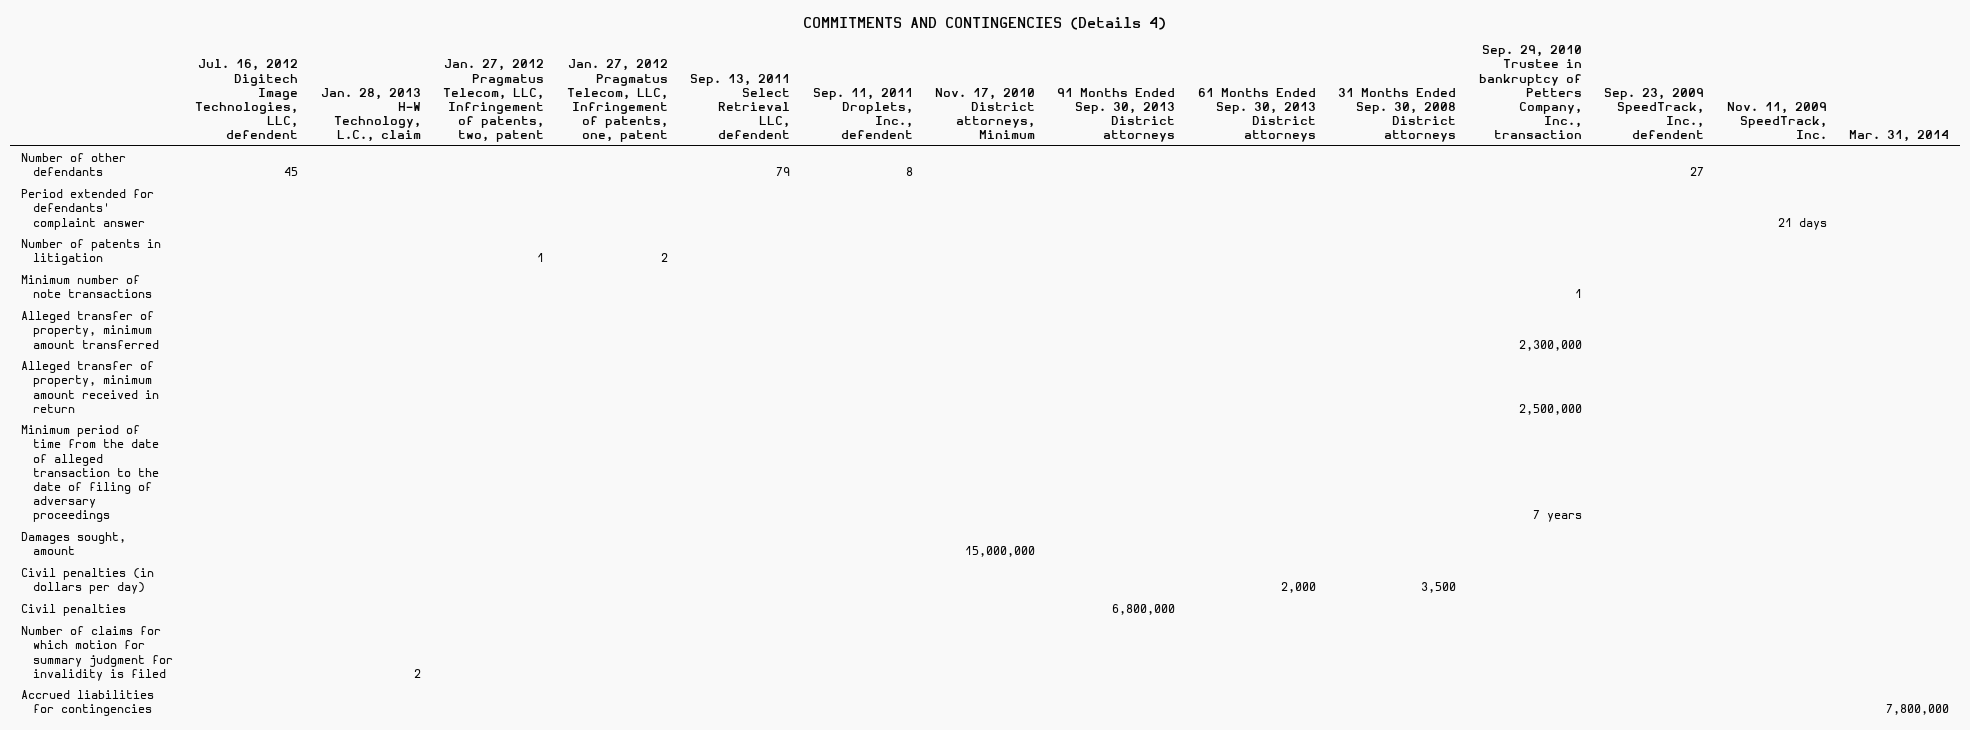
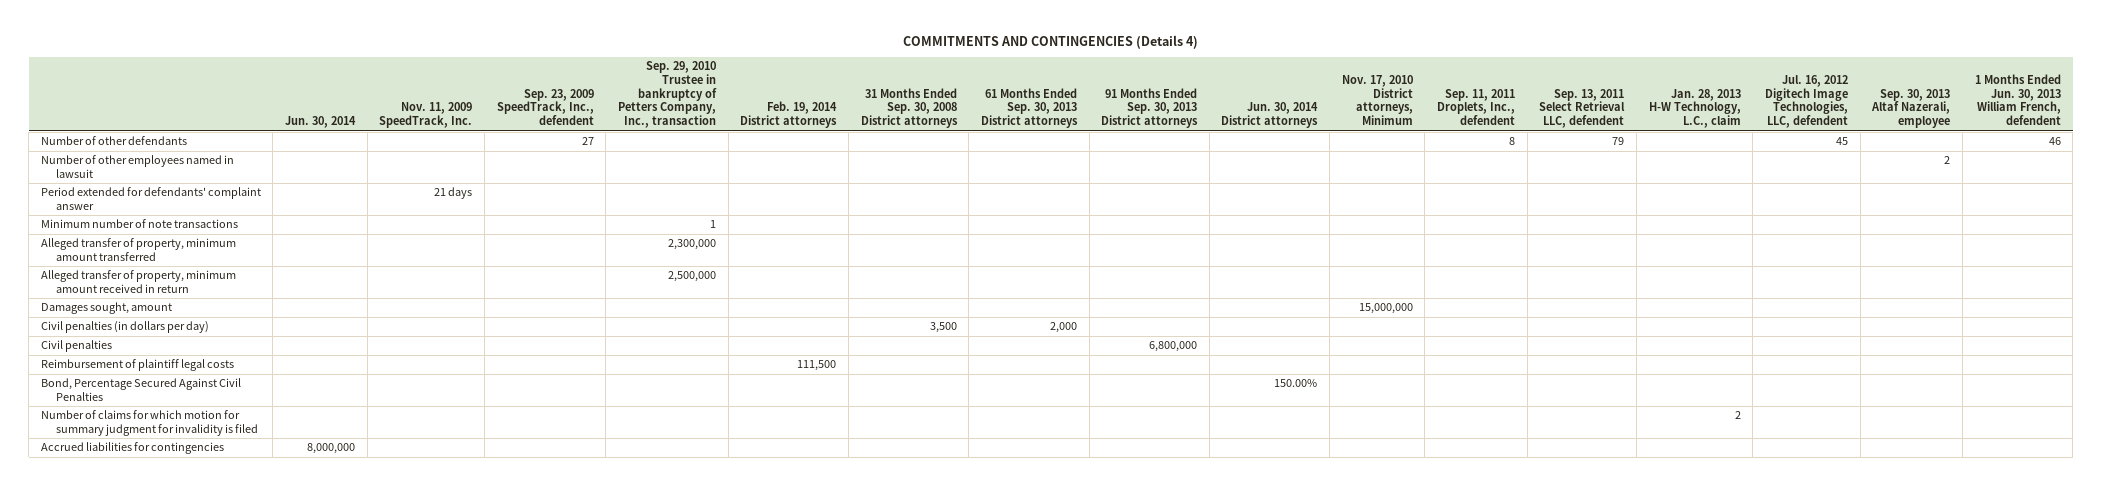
- | Jul. 16, 2012 Digitech Image Technologies, LLC, defendent | Jan. 28, 2013 H-W Technology, L.C., claim | Jan. 27, 2012 Pragmatus Telecom, LLC, Infringement of patents, two, patent | Jan. 27, 2012 Pragmatus Telecom, LLC, Infringement of patents, one, patent | Sep. 13, 2011 Select Retrieval LLC, defendent | Sep. 11, 2011 Droplets, Inc., defendent | Nov. 17, 2010 District attorneys, Minimum | 91 Months Ended Sep. 30, 2013 District attorneys | 61 Months Ended Sep. 30, 2013 District attorneys | 31 Months Ended Sep. 30, 2008 District attorneys | Sep. 29, 2010 Trustee in bankruptcy of Petters Company, Inc., transaction | Sep. 23, 2009 SpeedTrack, Inc., defendent | Nov. 11, 2009 SpeedTrack, Inc. | Mar. 31, 2014
+ | Jun. 30, 2014 | Nov. 11, 2009 SpeedTrack, Inc. | Sep. 23, 2009 SpeedTrack, Inc., defendent | Sep. 29, 2010 Trustee in bankruptcy of Petters Company, Inc., transaction | Feb. 19, 2014 District attorneys | 31 Months Ended Sep. 30, 2008 District attorneys | 61 Months Ended Sep. 30, 2013 District attorneys | 91 Months Ended Sep. 30, 2013 District attorneys | Jun. 30, 2014 District attorneys | Nov. 17, 2010 District attorneys, Minimum | Sep. 11, 2011 Droplets, Inc., defendent | Sep. 13, 2011 Select Retrieval LLC, defendent | Jan. 28, 2013 H-W Technology, L.C., claim | Jul. 16, 2012 Digitech Image Technologies, LLC, defendent | Sep. 30, 2013 Altaf Nazerali, employee | 1 Months Ended Jun. 30, 2013 William French, defendent
+ Number of other employees named in lawsuit | | | | | | | | | | | | | | | 2 |
- Number of patents in litigation | | | 1 | 2 | | | | | | | | | |
- Minimum period of time from the date of alleged transaction to the date of filing of adversary proceedings | | | | | | | | | | | 7 years | | |
+ Reimbursement of plaintiff legal costs | | | | | 111,500 | | | | | | | | | | |
+ Bond, Percentage Secured Against Civil Penalties | | | | | | | | | 150.00% | | | | | | |

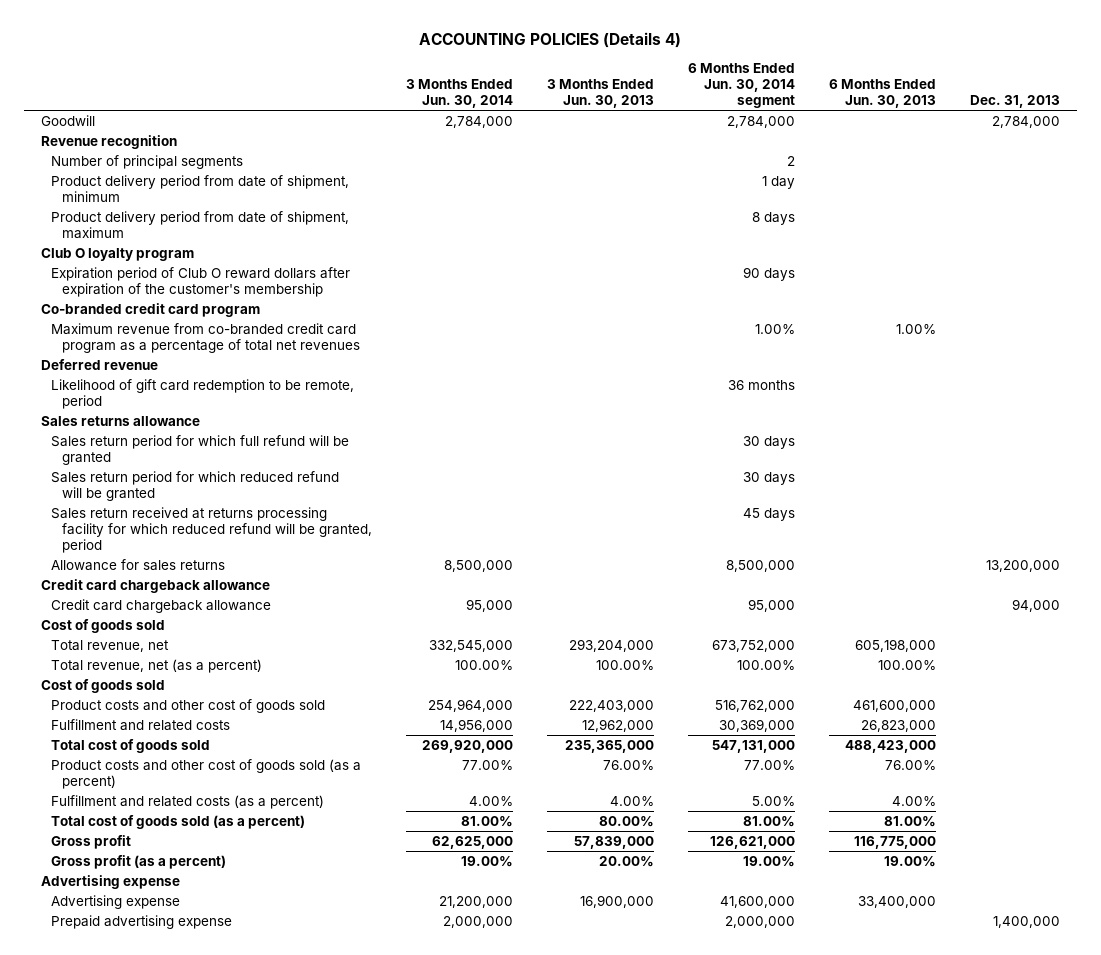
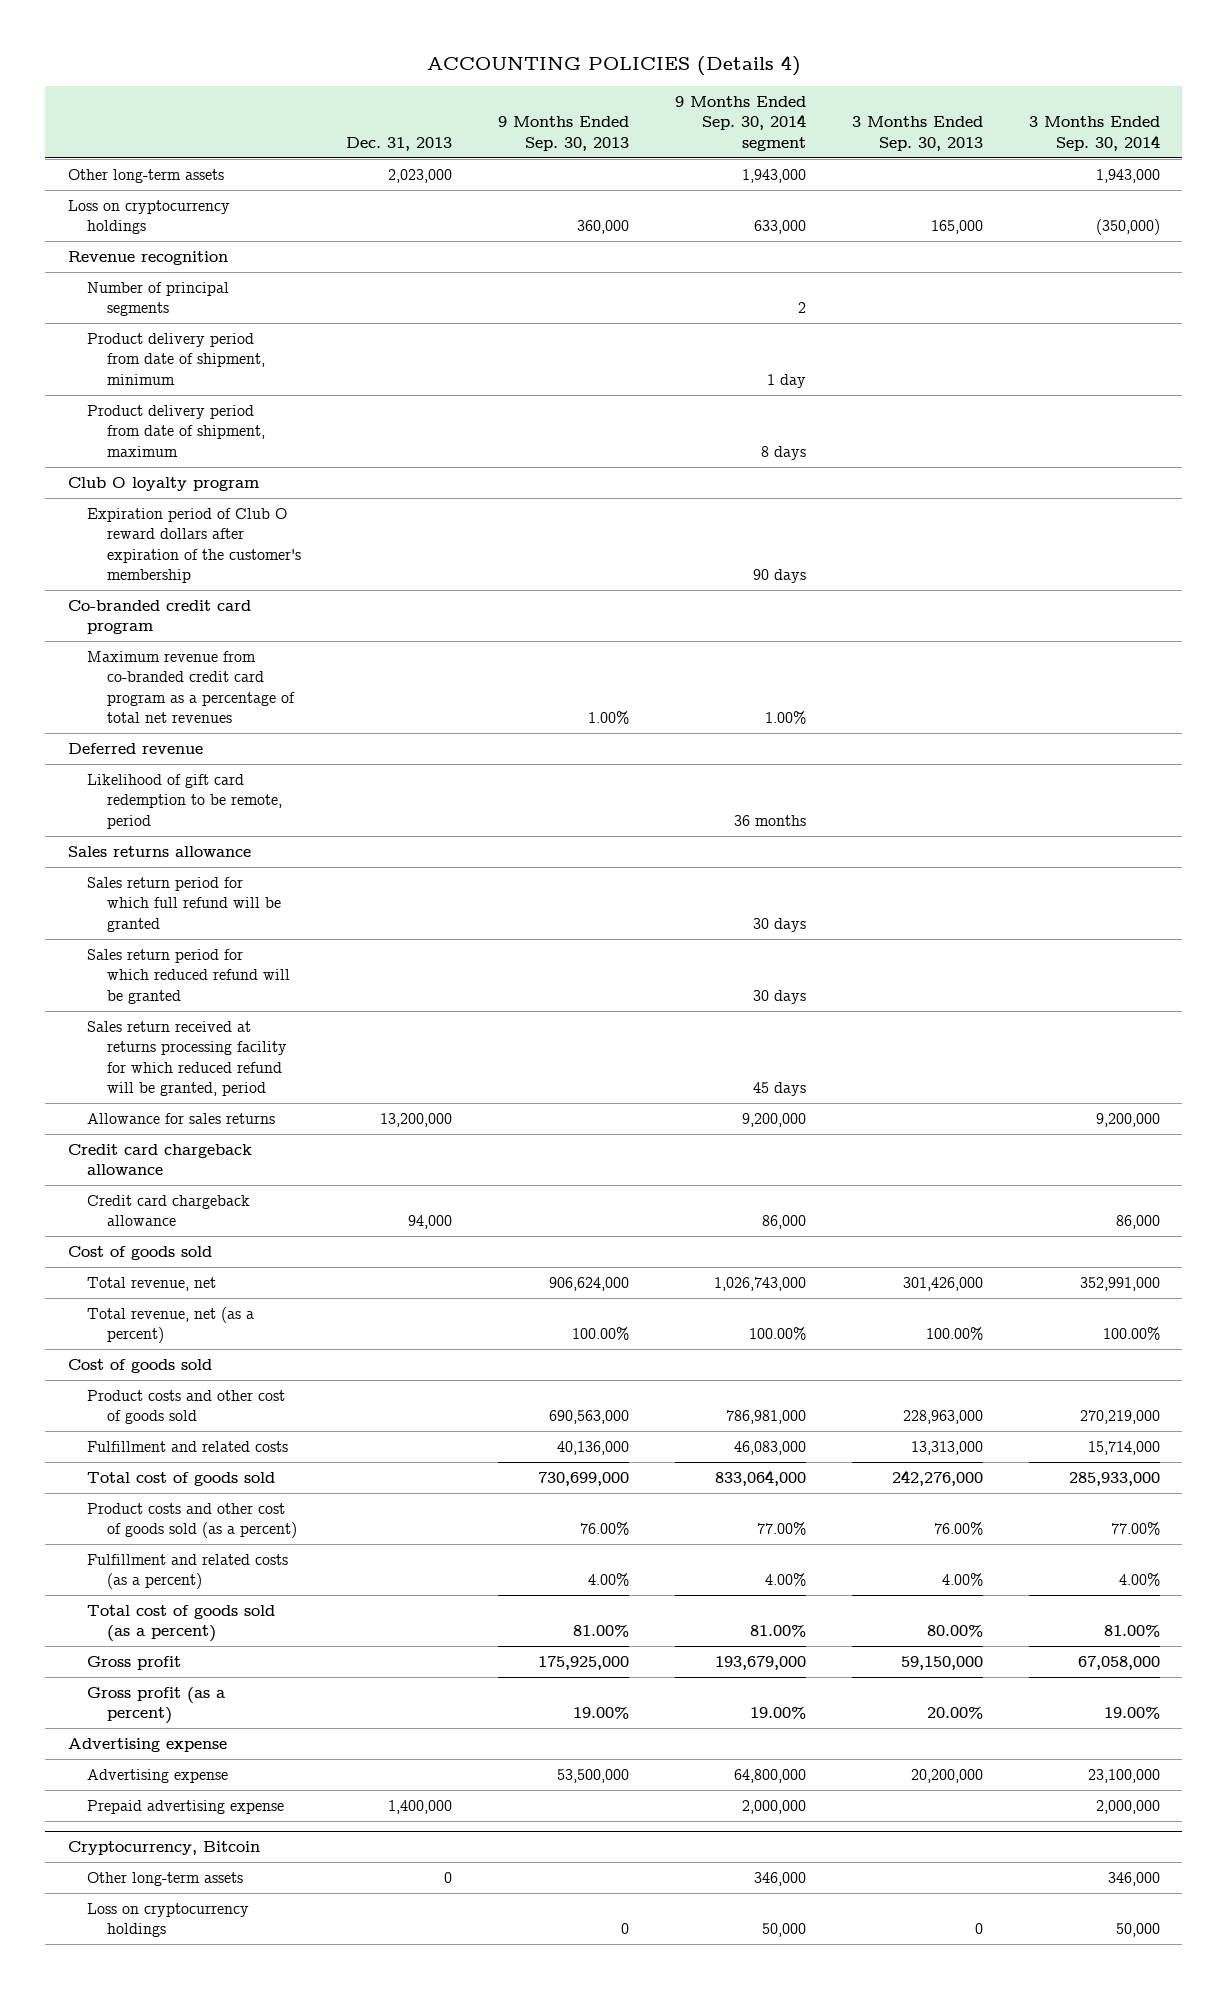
- | 3 Months Ended Jun. 30, 2014 | 3 Months Ended Jun. 30, 2013 | 6 Months Ended Jun. 30, 2014 segment | 6 Months Ended Jun. 30, 2013 | Dec. 31, 2013
+ | Dec. 31, 2013 | 9 Months Ended Sep. 30, 2013 | 9 Months Ended Sep. 30, 2014 segment | 3 Months Ended Sep. 30, 2013 | 3 Months Ended Sep. 30, 2014
- Goodwill | 2,784,000 | | 2,784,000 | | 2,784,000
+ Other long-term assets | 2,023,000 | | 1,943,000 | | 1,943,000
+ Loss on cryptocurrency holdings | | 360,000 | 633,000 | 165,000 | (350,000)
+ Cryptocurrency, Bitcoin
+ Other long-term assets | 0 | | 346,000 | | 346,000
+ Loss on cryptocurrency holdings | | 0 | 50,000 | 0 | 50,000

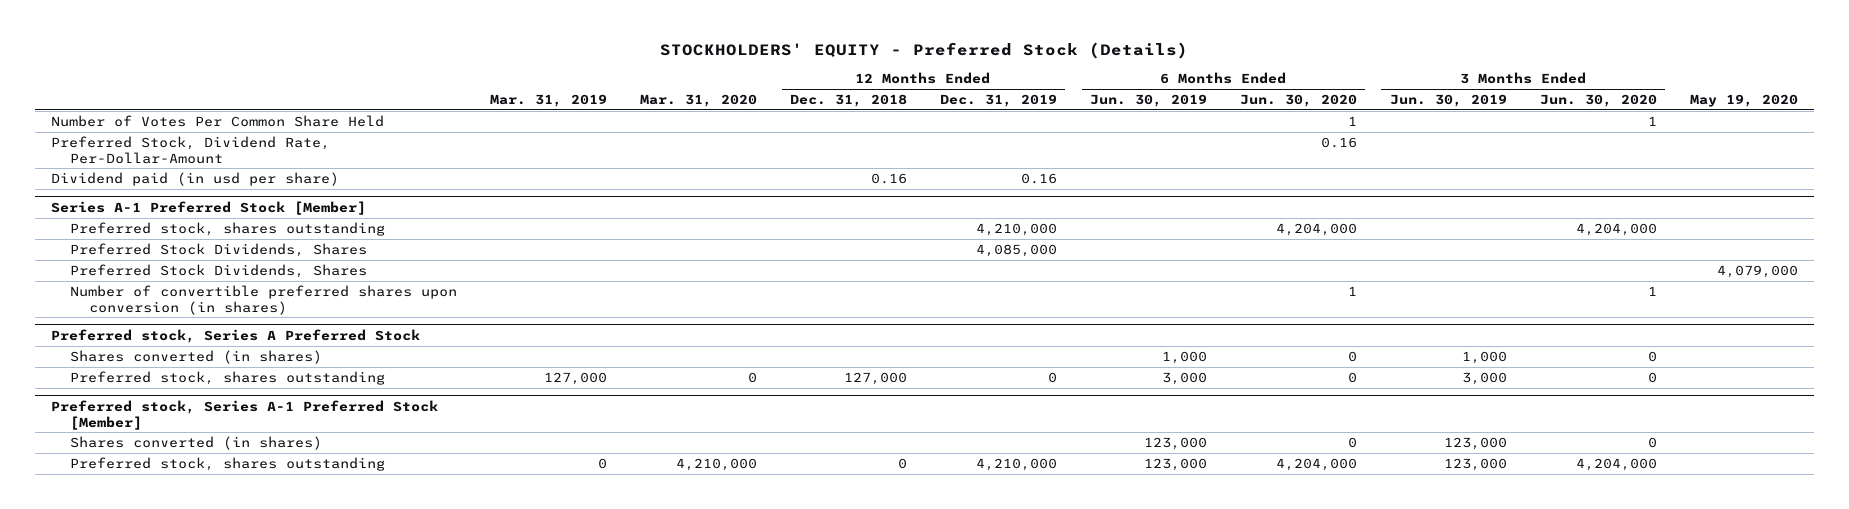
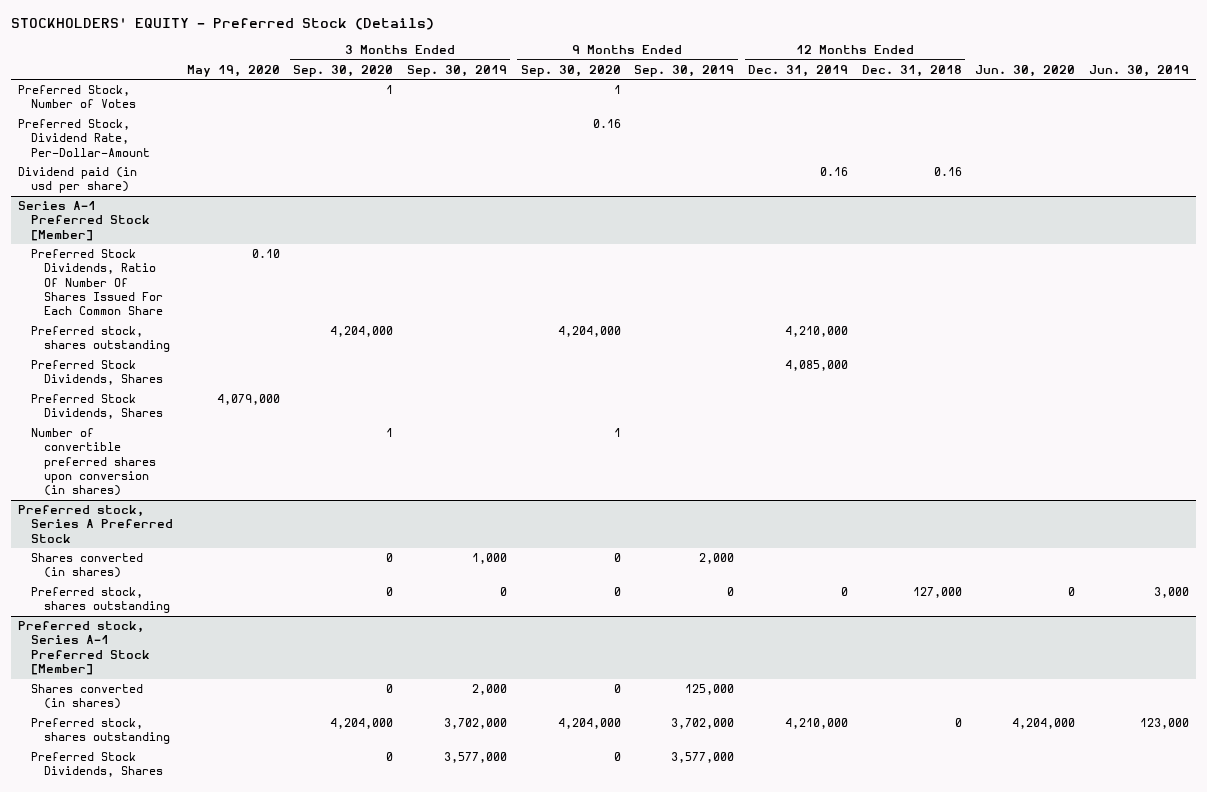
- | Mar. 31, 2019 | Mar. 31, 2020 | 12 Months Ended Dec. 31, 2018 | 12 Months Ended Dec. 31, 2019 | 6 Months Ended Jun. 30, 2019 | 6 Months Ended Jun. 30, 2020 | 3 Months Ended Jun. 30, 2019 | 3 Months Ended Jun. 30, 2020 | May 19, 2020
+ | May 19, 2020 | 3 Months Ended Sep. 30, 2020 | 3 Months Ended Sep. 30, 2019 | 9 Months Ended Sep. 30, 2020 | 9 Months Ended Sep. 30, 2019 | 12 Months Ended Dec. 31, 2019 | 12 Months Ended Dec. 31, 2018 | Jun. 30, 2020 | Jun. 30, 2019
- Number of Votes Per Common Share Held | | | | | | 1 | | 1 |
+ Preferred Stock, Number of Votes | | 1 | | 1 | | | | |
@ Series A-1 Preferred Stock [Member]
+ Preferred Stock Dividends, Ratio Of Number Of Shares Issued For Each Common Share | 0.10 | | | | | | | |
@ Preferred stock, Series A-1 Preferred Stock [Member]
+ Preferred Stock Dividends, Shares | | 0 | 3,577,000 | 0 | 3,577,000 | | | |

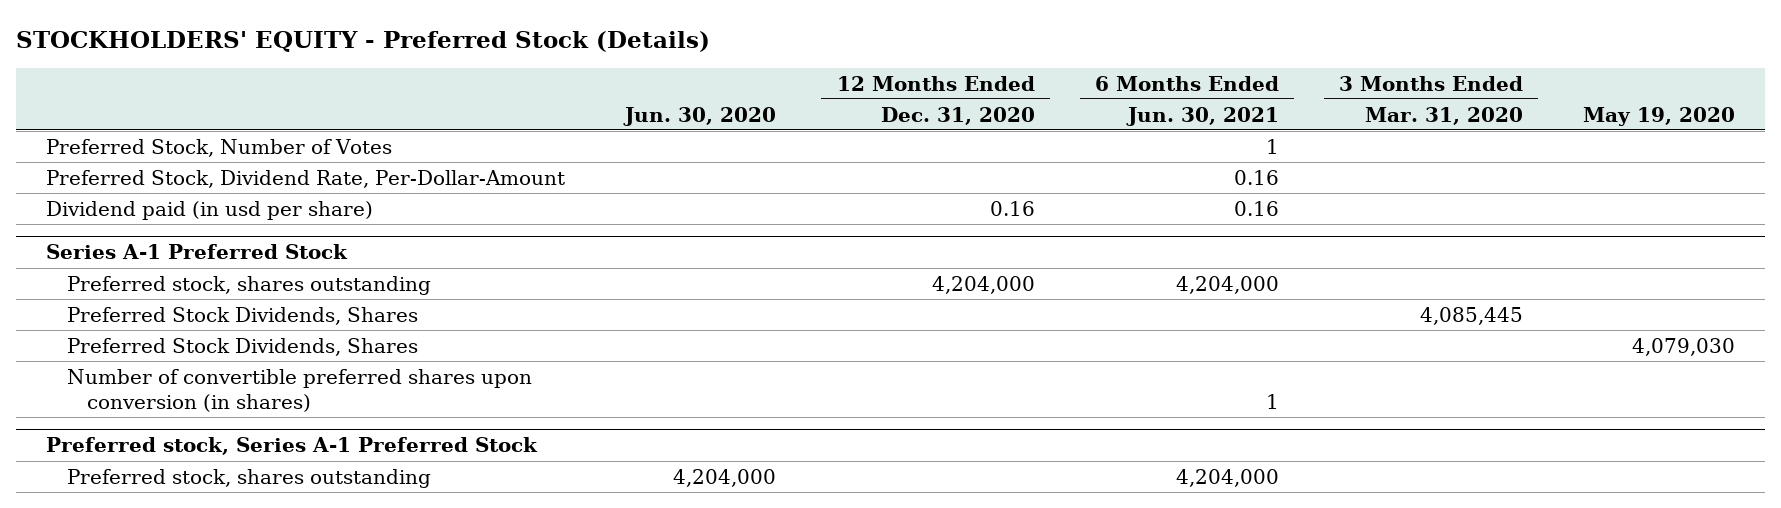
- | May 19, 2020 | 3 Months Ended Sep. 30, 2020 | 3 Months Ended Sep. 30, 2019 | 9 Months Ended Sep. 30, 2020 | 9 Months Ended Sep. 30, 2019 | 12 Months Ended Dec. 31, 2019 | 12 Months Ended Dec. 31, 2018 | Jun. 30, 2020 | Jun. 30, 2019
+ | Jun. 30, 2020 | 12 Months Ended Dec. 31, 2020 | 6 Months Ended Jun. 30, 2021 | 3 Months Ended Mar. 31, 2020 | May 19, 2020
- Series A-1 Preferred Stock [Member]
- Preferred Stock Dividends, Ratio Of Number Of Shares Issued For Each Common Share | 0.10 | | | | | | | |
+ Series A-1 Preferred Stock
- Preferred Stock Dividends, Shares | 4,079,000 | | | | | | | |
+ Preferred Stock Dividends, Shares | | | | | 4,079,030
- Preferred stock, Series A Preferred Stock
- Shares converted (in shares) | | 0 | 1,000 | 0 | 2,000 | | | |
- Preferred stock, shares outstanding | | 0 | 0 | 0 | 0 | 0 | 127,000 | 0 | 3,000
- Preferred stock, Series A-1 Preferred Stock [Member]
- Shares converted (in shares) | | 0 | 2,000 | 0 | 125,000 | | | |
+ Preferred stock, Series A-1 Preferred Stock
- Preferred Stock Dividends, Shares | | 0 | 3,577,000 | 0 | 3,577,000 | | | |

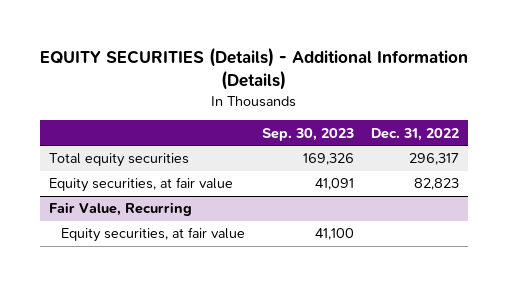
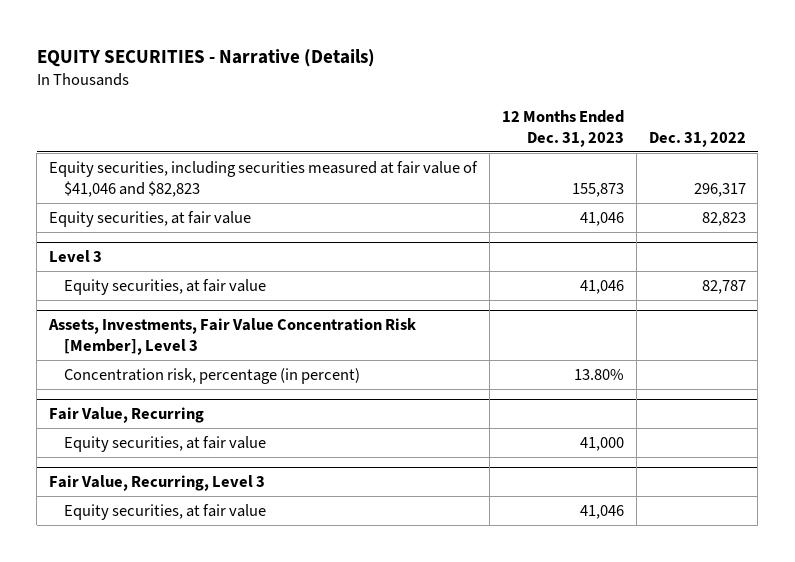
- EQUITY SECURITIES (Details) - Additional Information (Details)
+ EQUITY SECURITIES - Narrative (Details)
- | Sep. 30, 2023 | Dec. 31, 2022
+ | 12 Months Ended Dec. 31, 2023 | Dec. 31, 2022
- Total equity securities | 169,326 | 296,317
+ Equity securities, including securities measured at fair value of $41,046 and $82,823 | 155,873 | 296,317
+ Level 3
+ Equity securities, at fair value | 41,046 | 82,787
+ Assets, Investments, Fair Value Concentration Risk [Member], Level 3
+ Concentration risk, percentage (in percent) | 13.80% |
+ Fair Value, Recurring, Level 3
+ Equity securities, at fair value | 41,046 |

